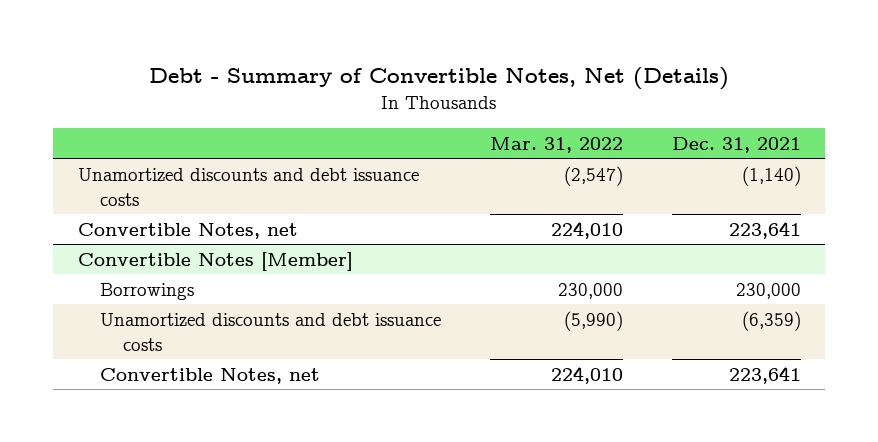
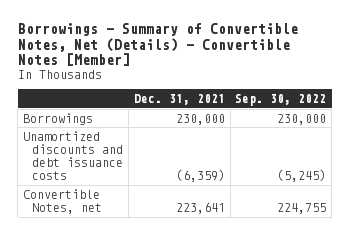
- Debt - Summary of Convertible Notes, Net (Details)
+ Borrowings - Summary of Convertible Notes, Net (Details) - Convertible Notes [Member]
- | Mar. 31, 2022 | Dec. 31, 2021
+ | Dec. 31, 2021 | Sep. 30, 2022
- Unamortized discounts and debt issuance costs | (2,547) | (1,140)
- Convertible Notes, net | 224,010 | 223,641
- Convertible Notes [Member]

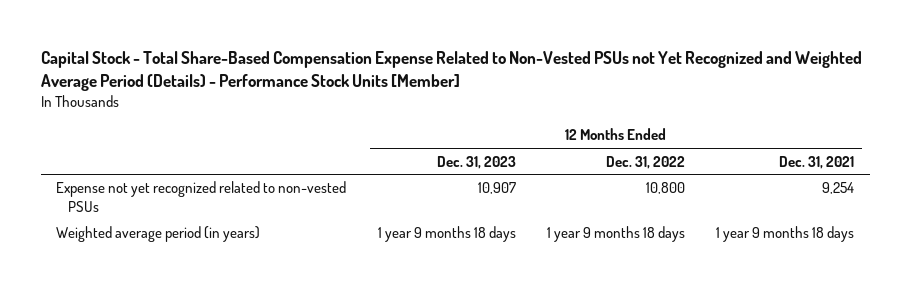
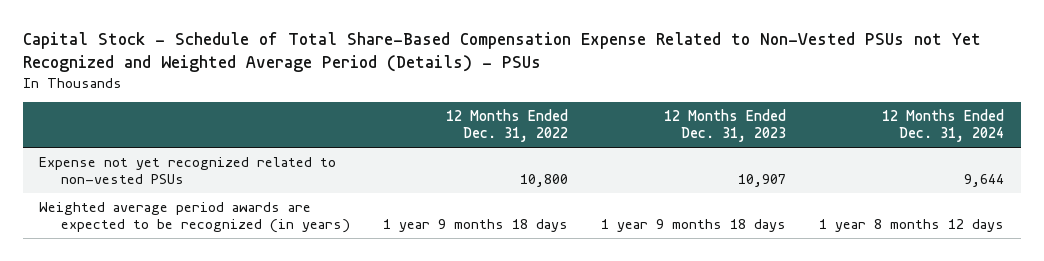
- Capital Stock - Total Share-Based Compensation Expense Related to Non-Vested PSUs not Yet Recognized and Weighted Average Period (Details) - Performance Stock Units [Member]
+ Capital Stock - Schedule of Total Share-Based Compensation Expense Related to Non-Vested PSUs not Yet Recognized and Weighted Average Period (Details) - PSUs
- | 12 Months Ended Dec. 31, 2023 | 12 Months Ended Dec. 31, 2022 | 12 Months Ended Dec. 31, 2021
+ | 12 Months Ended Dec. 31, 2022 | 12 Months Ended Dec. 31, 2023 | 12 Months Ended Dec. 31, 2024
- Weighted average period (in years) | 1 year 9 months 18 days | 1 year 9 months 18 days | 1 year 9 months 18 days
+ Weighted average period awards are expected to be recognized (in years) | 1 year 9 months 18 days | 1 year 9 months 18 days | 1 year 8 months 12 days

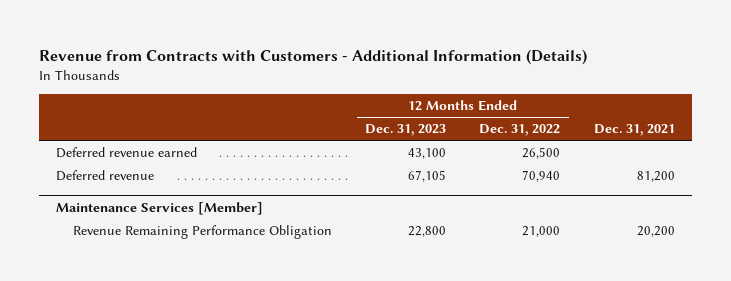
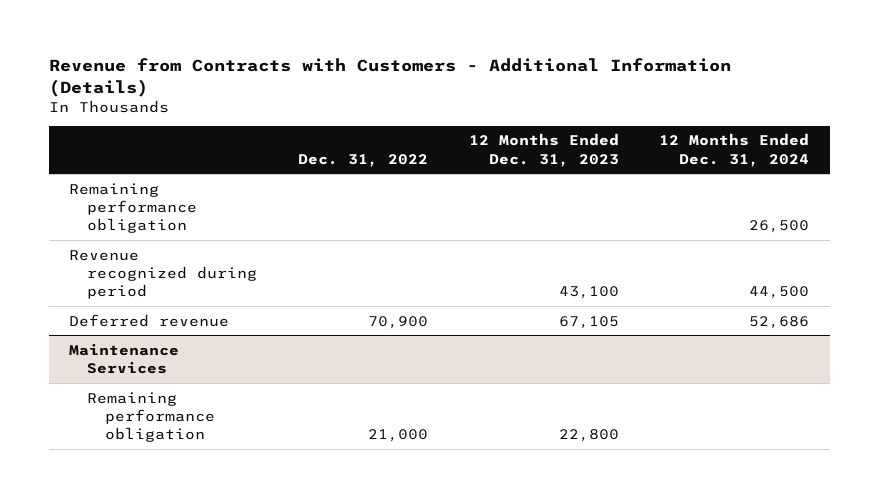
- | 12 Months Ended Dec. 31, 2023 | 12 Months Ended Dec. 31, 2022 | Dec. 31, 2021
+ | Dec. 31, 2022 | 12 Months Ended Dec. 31, 2023 | 12 Months Ended Dec. 31, 2024
- Deferred revenue earned | 43,100 | 26,500 |
+ Remaining performance obligation | | | 26,500
+ Revenue recognized during period | | 43,100 | 44,500
- Maintenance Services [Member]
- Revenue Remaining Performance Obligation | 22,800 | 21,000 | 20,200
+ Maintenance Services
+ Remaining performance obligation | 21,000 | 22,800 |

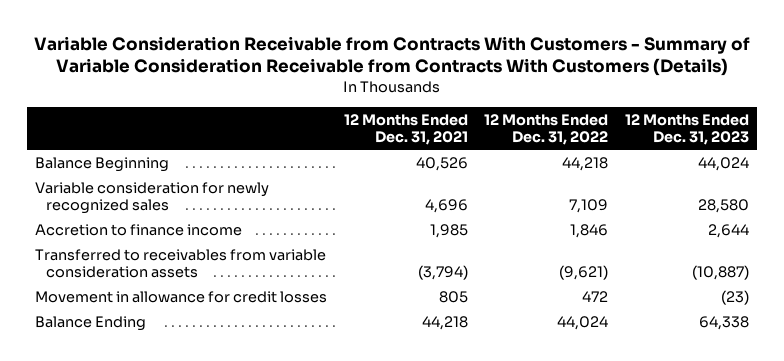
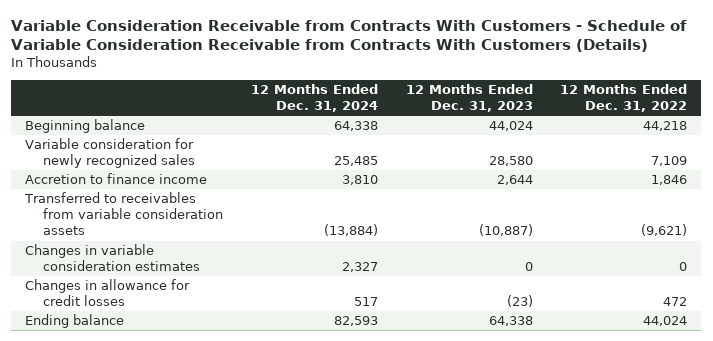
- Variable Consideration Receivable from Contracts With Customers - Summary of Variable Consideration Receivable from Contracts With Customers (Details)
+ Variable Consideration Receivable from Contracts With Customers - Schedule of Variable Consideration Receivable from Contracts With Customers (Details)
- | 12 Months Ended Dec. 31, 2021 | 12 Months Ended Dec. 31, 2022 | 12 Months Ended Dec. 31, 2023
+ | 12 Months Ended Dec. 31, 2024 | 12 Months Ended Dec. 31, 2023 | 12 Months Ended Dec. 31, 2022
- Balance Beginning | 40,526 | 44,218 | 44,024
+ Beginning balance | 64,338 | 44,024 | 44,218
- Movement in allowance for credit losses | 805 | 472 | (23)
- Balance Ending | 44,218 | 44,024 | 64,338
+ Changes in variable consideration estimates | 2,327 | 0 | 0
+ Changes in allowance for credit losses | 517 | (23) | 472
+ Ending balance | 82,593 | 64,338 | 44,024

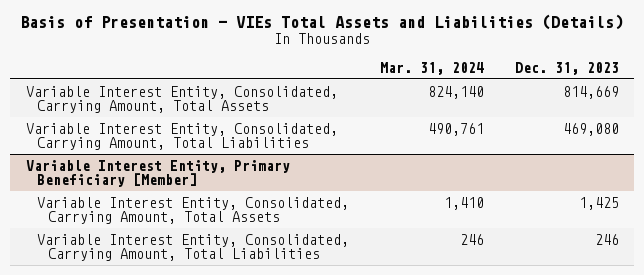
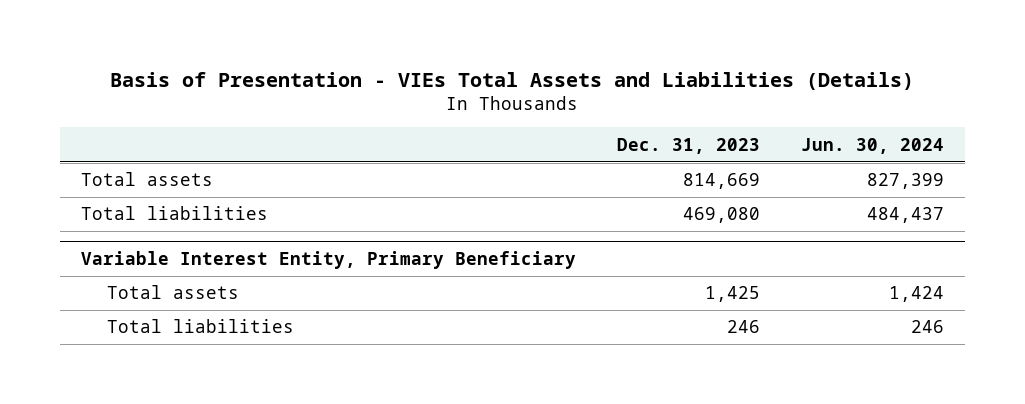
- | Mar. 31, 2024 | Dec. 31, 2023
+ | Dec. 31, 2023 | Jun. 30, 2024
- Variable Interest Entity, Consolidated, Carrying Amount, Total Assets | 824,140 | 814,669
- Variable Interest Entity, Consolidated, Carrying Amount, Total Liabilities | 490,761 | 469,080
- Variable Interest Entity, Primary Beneficiary [Member]
- Variable Interest Entity, Consolidated, Carrying Amount, Total Assets | 1,410 | 1,425
- Variable Interest Entity, Consolidated, Carrying Amount, Total Liabilities | 246 | 246
+ Total assets | 814,669 | 827,399
+ Total liabilities | 469,080 | 484,437
+ Variable Interest Entity, Primary Beneficiary
+ Total assets | 1,425 | 1,424
+ Total liabilities | 246 | 246

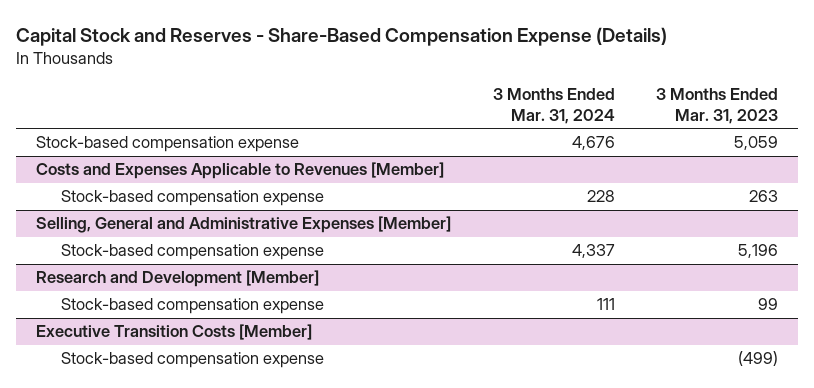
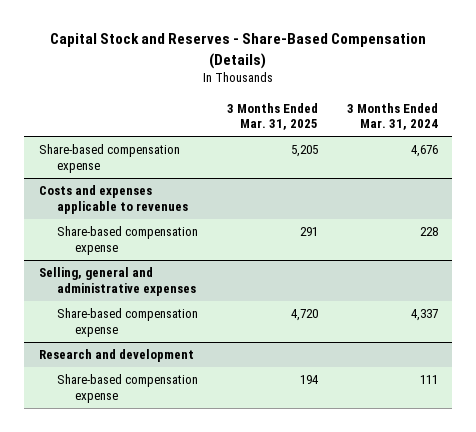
- Capital Stock and Reserves - Share-Based Compensation Expense (Details)
+ Capital Stock and Reserves - Share-Based Compensation (Details)
- | 3 Months Ended Mar. 31, 2024 | 3 Months Ended Mar. 31, 2023
+ | 3 Months Ended Mar. 31, 2025 | 3 Months Ended Mar. 31, 2024
- Stock-based compensation expense | 4,676 | 5,059
- Costs and Expenses Applicable to Revenues [Member]
- Stock-based compensation expense | 228 | 263
- Selling, General and Administrative Expenses [Member]
- Stock-based compensation expense | 4,337 | 5,196
- Research and Development [Member]
- Stock-based compensation expense | 111 | 99
- Executive Transition Costs [Member]
- Stock-based compensation expense | | (499)
+ Share-based compensation expense | 5,205 | 4,676
+ Costs and expenses applicable to revenues
+ Share-based compensation expense | 291 | 228
+ Selling, general and administrative expenses
+ Share-based compensation expense | 4,720 | 4,337
+ Research and development
+ Share-based compensation expense | 194 | 111

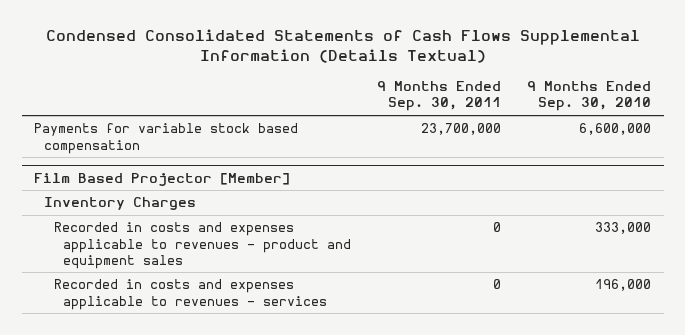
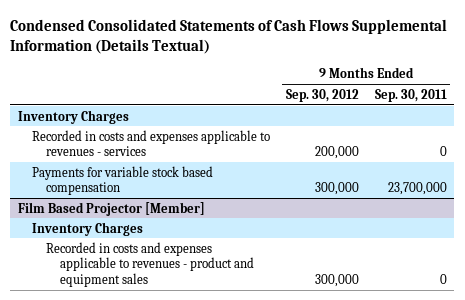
- | 9 Months Ended Sep. 30, 2011 | 9 Months Ended Sep. 30, 2010
+ | 9 Months Ended Sep. 30, 2012 | 9 Months Ended Sep. 30, 2011
+ Inventory Charges
+ Recorded in costs and expenses applicable to revenues - services | 200,000 | 0
@ Film Based Projector [Member]
- Recorded in costs and expenses applicable to revenues - services | 0 | 196,000

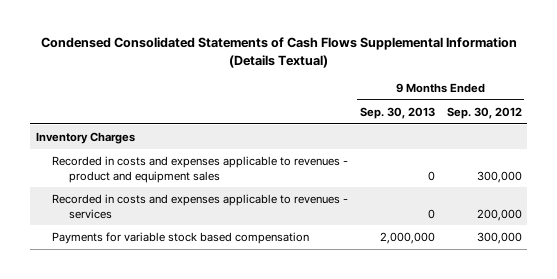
- | 9 Months Ended Sep. 30, 2012 | 9 Months Ended Sep. 30, 2011
+ | 9 Months Ended Sep. 30, 2013 | 9 Months Ended Sep. 30, 2012
+ Recorded in costs and expenses applicable to revenues - product and equipment sales | 0 | 300,000
- Film Based Projector [Member]
- Inventory Charges
- Recorded in costs and expenses applicable to revenues - product and equipment sales | 300,000 | 0

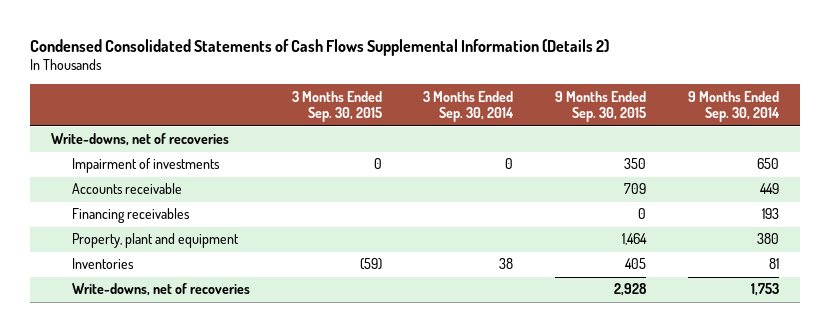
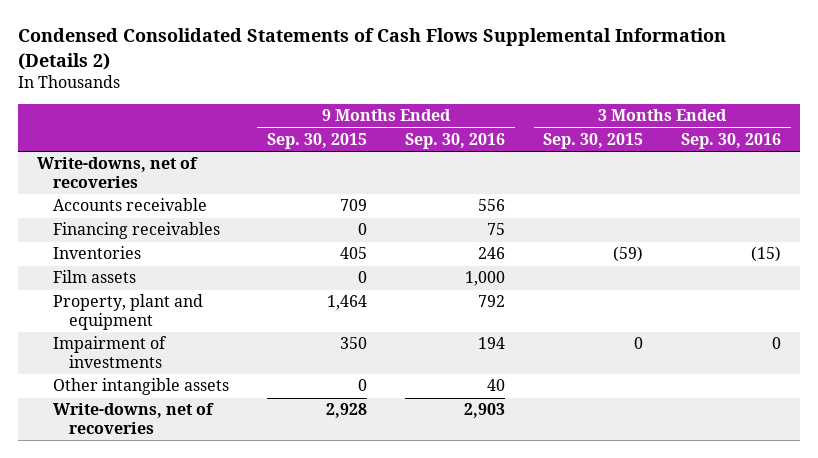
- | 3 Months Ended Sep. 30, 2015 | 3 Months Ended Sep. 30, 2014 | 9 Months Ended Sep. 30, 2015 | 9 Months Ended Sep. 30, 2014
+ | 9 Months Ended Sep. 30, 2015 | 9 Months Ended Sep. 30, 2016 | 3 Months Ended Sep. 30, 2015 | 3 Months Ended Sep. 30, 2016
+ Film assets | 0 | 1,000 | |
moved down: Property, plant and equipment | 1,464 | 792 | |
moved down: Impairment of investments | 350 | 194 | 0 | 0
+ Other intangible assets | 0 | 40 | |

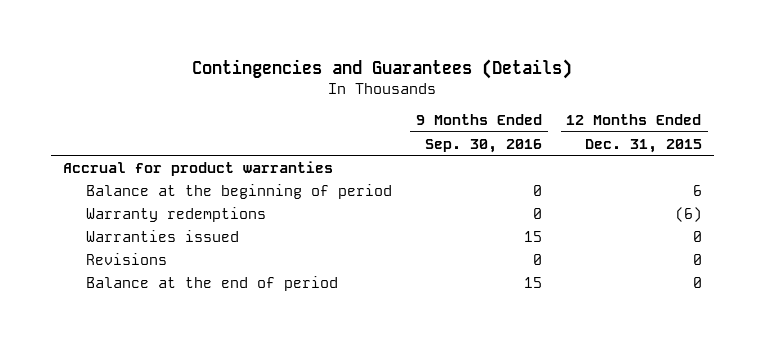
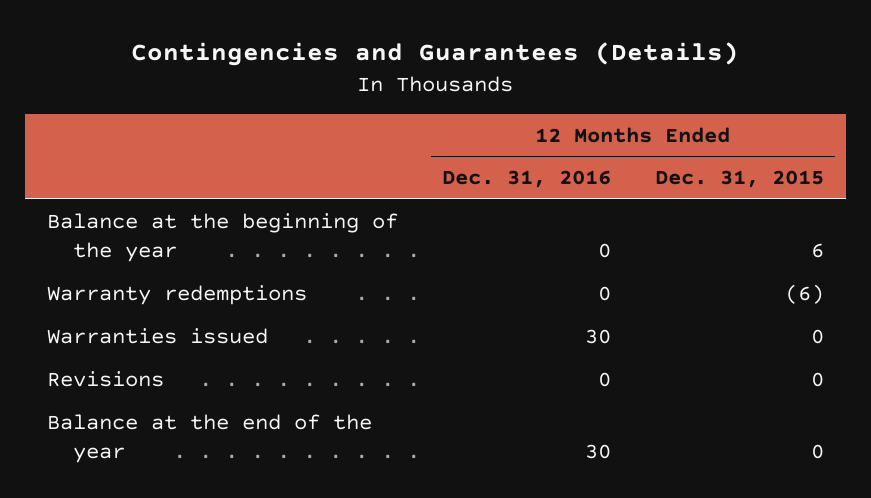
- | 9 Months Ended Sep. 30, 2016 | 12 Months Ended Dec. 31, 2015
+ | 12 Months Ended Dec. 31, 2016 | 12 Months Ended Dec. 31, 2015
- Accrual for product warranties
- Balance at the beginning of period | 0 | 6
+ Balance at the beginning of the year | 0 | 6
- Balance at the end of period | 15 | 0
+ Balance at the end of the year | 30 | 0

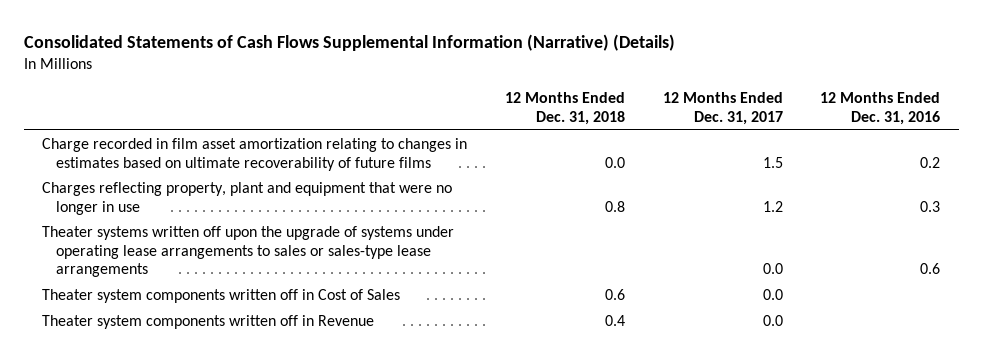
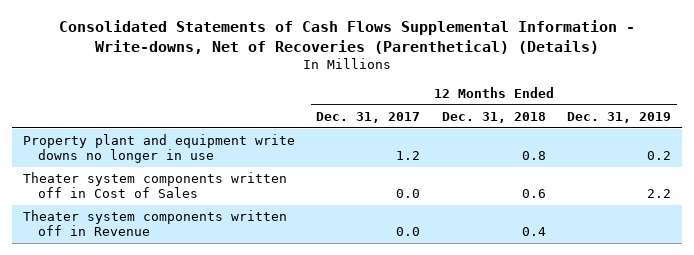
- Consolidated Statements of Cash Flows Supplemental Information (Narrative) (Details)
+ Consolidated Statements of Cash Flows Supplemental Information - Write-downs, Net of Recoveries (Parenthetical) (Details)
- | 12 Months Ended Dec. 31, 2018 | 12 Months Ended Dec. 31, 2017 | 12 Months Ended Dec. 31, 2016
+ | 12 Months Ended Dec. 31, 2017 | 12 Months Ended Dec. 31, 2018 | 12 Months Ended Dec. 31, 2019
- Charge recorded in film asset amortization relating to changes in estimates based on ultimate recoverability of future films | 0.0 | 1.5 | 0.2
- Charges reflecting property, plant and equipment that were no longer in use | 0.8 | 1.2 | 0.3
- Theater systems written off upon the upgrade of systems under operating lease arrangements to sales or sales-type lease arrangements | | 0.0 | 0.6
+ Property plant and equipment write downs no longer in use | 1.2 | 0.8 | 0.2

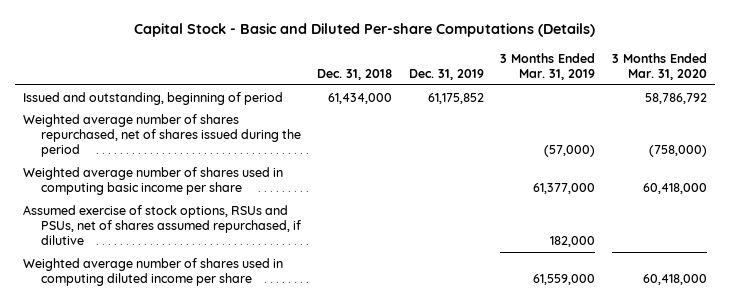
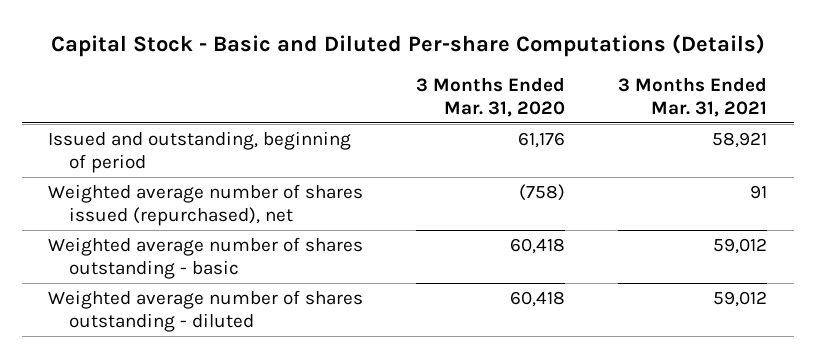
- | Dec. 31, 2018 | Dec. 31, 2019 | 3 Months Ended Mar. 31, 2019 | 3 Months Ended Mar. 31, 2020
+ | 3 Months Ended Mar. 31, 2020 | 3 Months Ended Mar. 31, 2021
- Issued and outstanding, beginning of period | 61,434,000 | 61,175,852 | | 58,786,792
- Weighted average number of shares repurchased, net of shares issued during the period | | | (57,000) | (758,000)
- Weighted average number of shares used in computing basic income per share | | | 61,377,000 | 60,418,000
- Assumed exercise of stock options, RSUs and PSUs, net of shares assumed repurchased, if dilutive | | | 182,000 |
- Weighted average number of shares used in computing diluted income per share | | | 61,559,000 | 60,418,000
+ Issued and outstanding, beginning of period | 61,176 | 58,921
+ Weighted average number of shares issued (repurchased), net | (758) | 91
+ Weighted average number of shares outstanding - basic | 60,418 | 59,012
+ Weighted average number of shares outstanding - diluted | 60,418 | 59,012

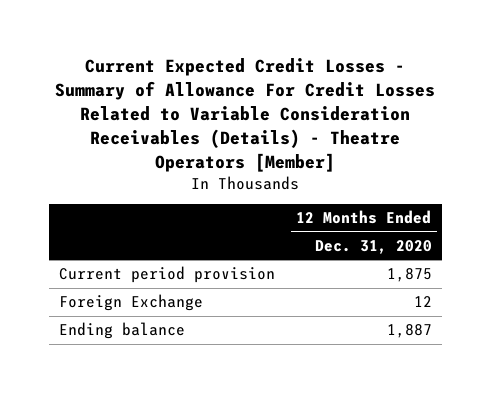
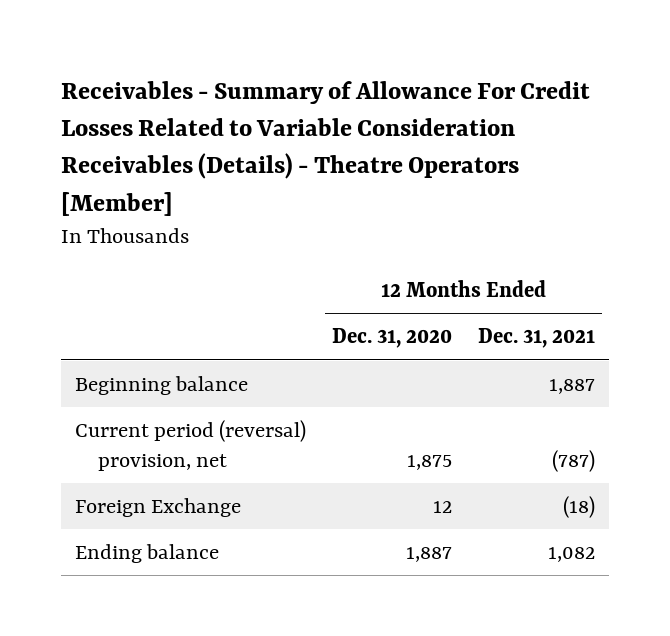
- Current Expected Credit Losses - Summary of Allowance For Credit Losses Related to Variable Consideration Receivables (Details) - Theatre Operators [Member]
+ Receivables - Summary of Allowance For Credit Losses Related to Variable Consideration Receivables (Details) - Theatre Operators [Member]
- | 12 Months Ended Dec. 31, 2020
+ | 12 Months Ended Dec. 31, 2020 | 12 Months Ended Dec. 31, 2021
- Current period provision | 1,875
+ Beginning balance | | 1,887
+ Current period (reversal) provision, net | 1,875 | (787)

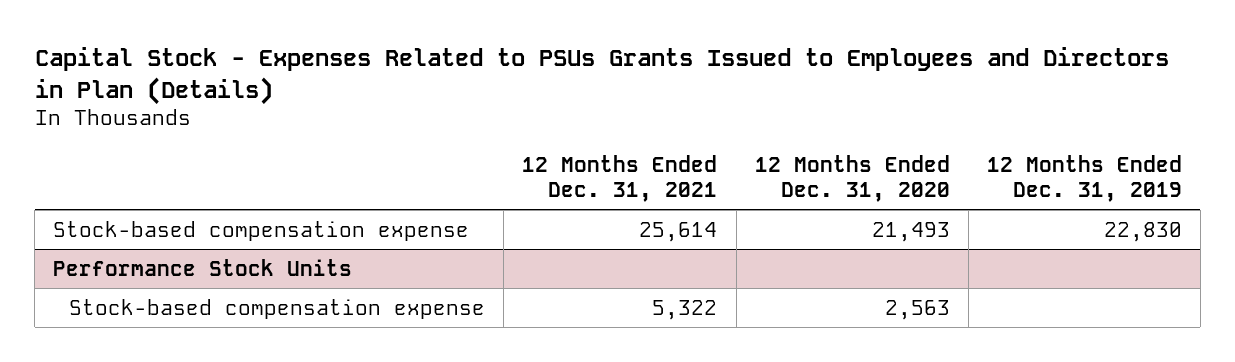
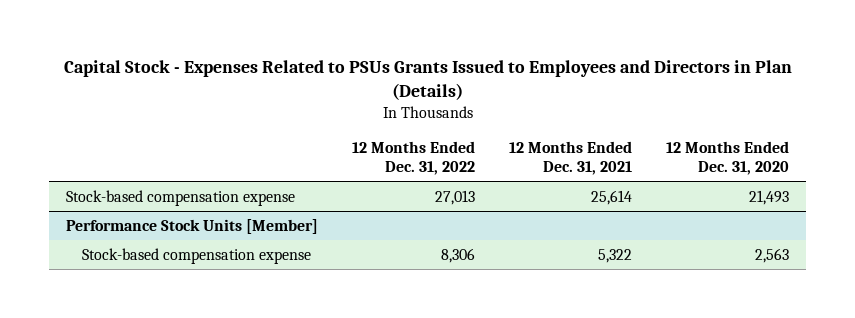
- | 12 Months Ended Dec. 31, 2021 | 12 Months Ended Dec. 31, 2020 | 12 Months Ended Dec. 31, 2019
+ | 12 Months Ended Dec. 31, 2022 | 12 Months Ended Dec. 31, 2021 | 12 Months Ended Dec. 31, 2020
- Performance Stock Units
+ Performance Stock Units [Member]

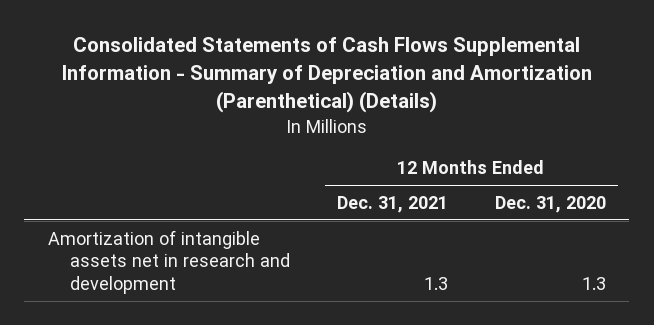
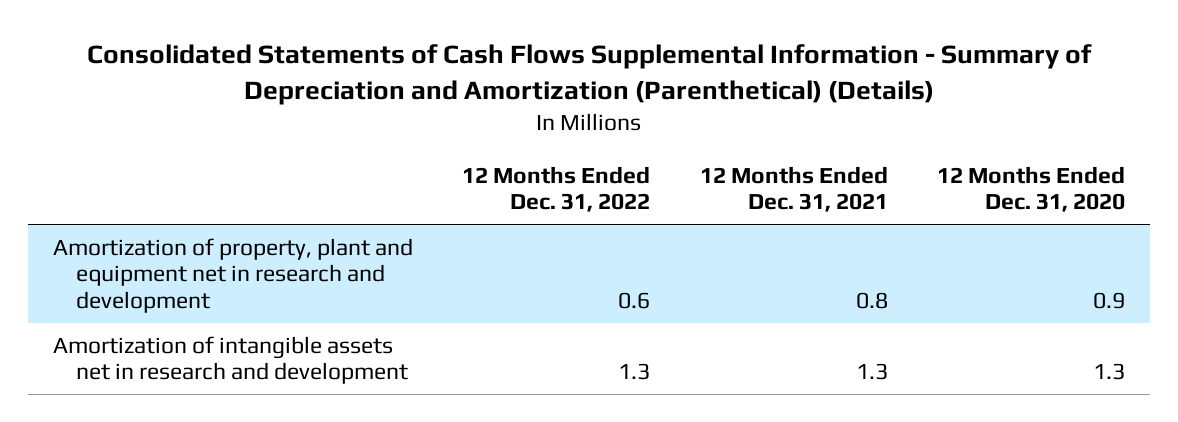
- | 12 Months Ended Dec. 31, 2021 | 12 Months Ended Dec. 31, 2020
+ | 12 Months Ended Dec. 31, 2022 | 12 Months Ended Dec. 31, 2021 | 12 Months Ended Dec. 31, 2020
+ Amortization of property, plant and equipment net in research and development | 0.6 | 0.8 | 0.9

